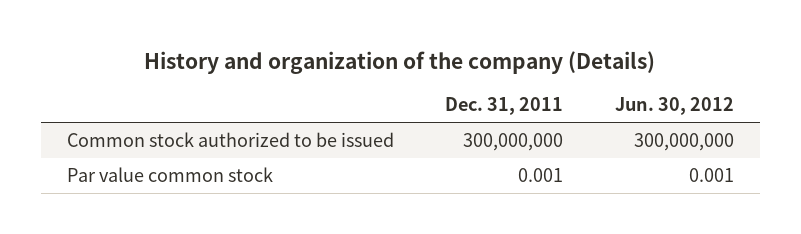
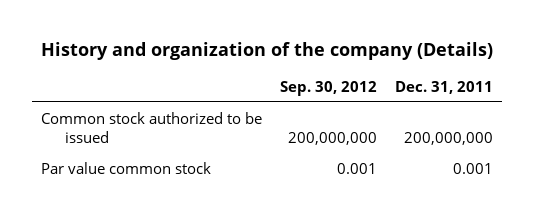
- | Dec. 31, 2011 | Jun. 30, 2012
+ | Sep. 30, 2012 | Dec. 31, 2011
- Common stock authorized to be issued | 300,000,000 | 300,000,000
+ Common stock authorized to be issued | 200,000,000 | 200,000,000

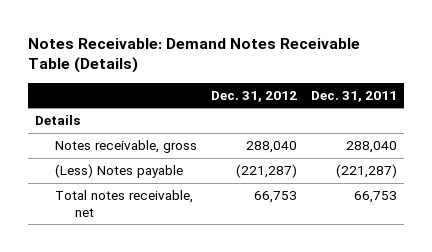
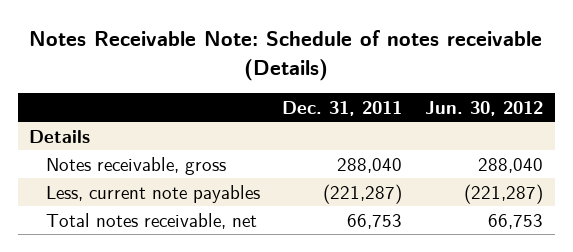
- Notes Receivable: Demand Notes Receivable Table (Details)
+ Notes Receivable Note: Schedule of notes receivable (Details)
- | Dec. 31, 2012 | Dec. 31, 2011
+ | Dec. 31, 2011 | Jun. 30, 2012
- (Less) Notes payable | (221,287) | (221,287)
+ Less, current note payables | (221,287) | (221,287)

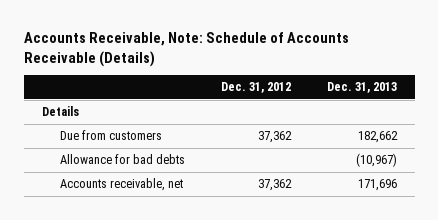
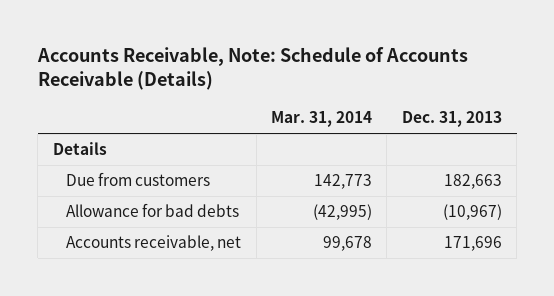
- | Dec. 31, 2012 | Dec. 31, 2013
+ | Mar. 31, 2014 | Dec. 31, 2013
- Due from customers | 37,362 | 182,662
+ Due from customers | 142,773 | 182,663

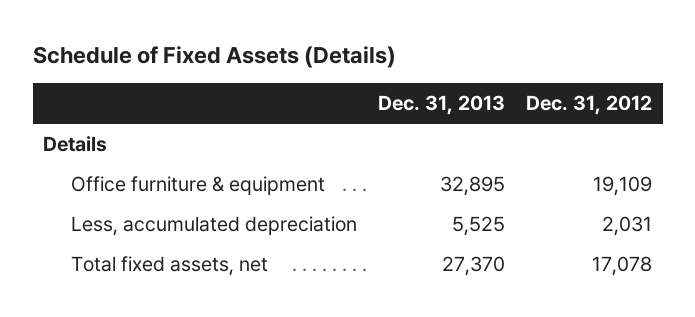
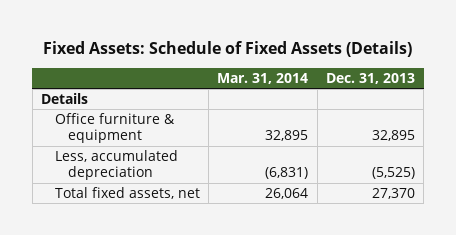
- Schedule of Fixed Assets (Details)
+ Fixed Assets: Schedule of Fixed Assets (Details)
- | Dec. 31, 2013 | Dec. 31, 2012
+ | Mar. 31, 2014 | Dec. 31, 2013
- Less, accumulated depreciation | 5,525 | 2,031
+ Less, accumulated depreciation | (6,831) | (5,525)

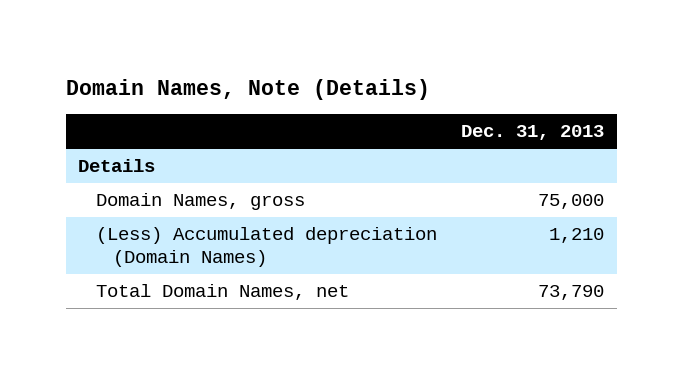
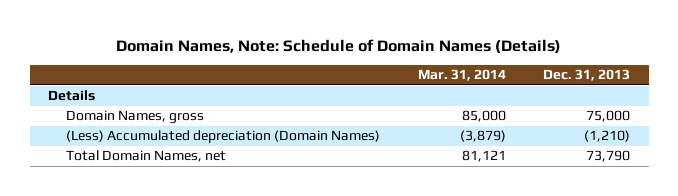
- Domain Names, Note (Details)
+ Domain Names, Note: Schedule of Domain Names (Details)
- | Dec. 31, 2013
+ | Mar. 31, 2014 | Dec. 31, 2013
- (Less) Accumulated depreciation (Domain Names) | 1,210
+ (Less) Accumulated depreciation (Domain Names) | (3,879) | (1,210)

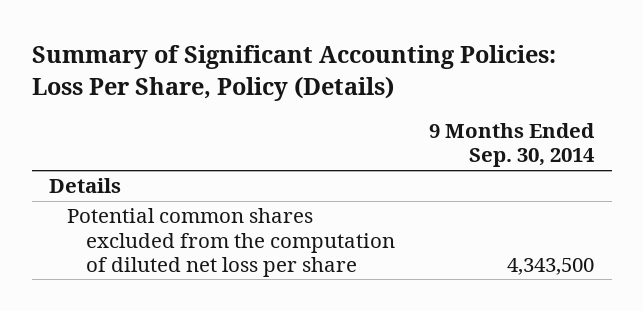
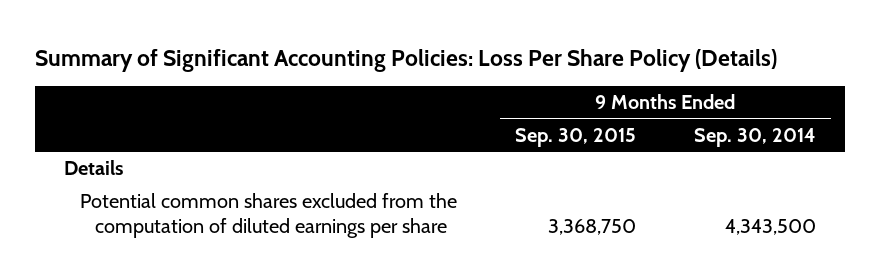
- Summary of Significant Accounting Policies: Loss Per Share, Policy (Details)
+ Summary of Significant Accounting Policies: Loss Per Share Policy (Details)
- | 9 Months Ended Sep. 30, 2014
+ | 9 Months Ended Sep. 30, 2015 | 9 Months Ended Sep. 30, 2014
- Potential common shares excluded from the computation of diluted net loss per share | 4,343,500
+ Potential common shares excluded from the computation of diluted earnings per share | 3,368,750 | 4,343,500

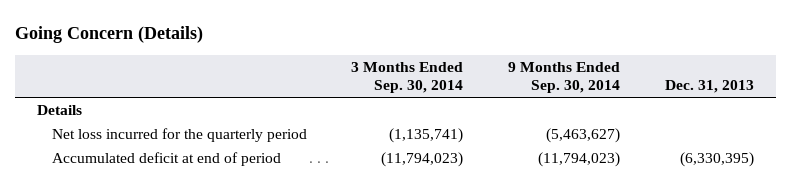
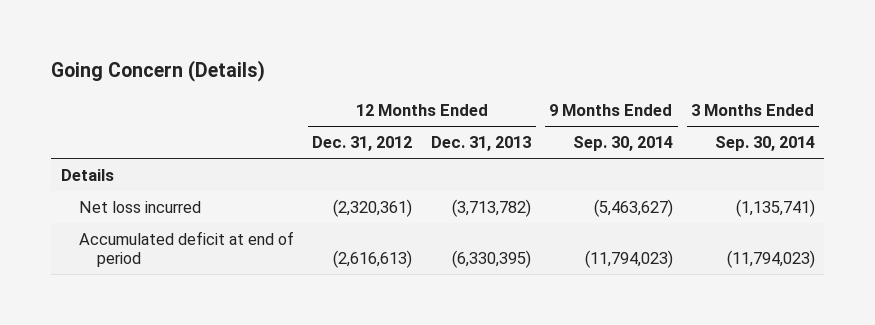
- | 3 Months Ended Sep. 30, 2014 | 9 Months Ended Sep. 30, 2014 | Dec. 31, 2013
+ | 12 Months Ended Dec. 31, 2012 | 12 Months Ended Dec. 31, 2013 | 9 Months Ended Sep. 30, 2014 | 3 Months Ended Sep. 30, 2014
- Net loss incurred for the quarterly period | (1,135,741) | (5,463,627) |
+ Net loss incurred | (2,320,361) | (3,713,782) | (5,463,627) | (1,135,741)

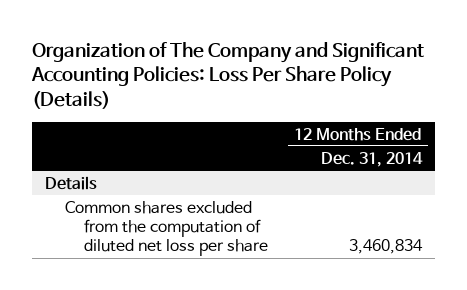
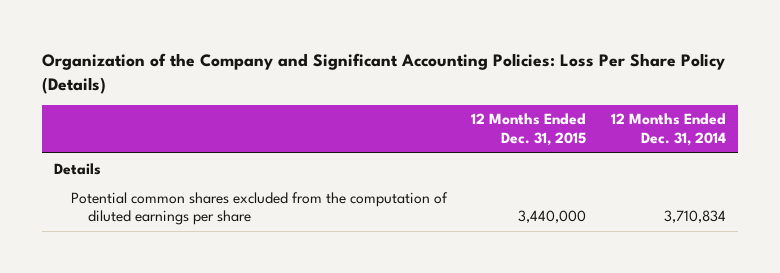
- Organization of The Company and Significant Accounting Policies: Loss Per Share Policy (Details)
+ Organization of the Company and Significant Accounting Policies: Loss Per Share Policy (Details)
- | 12 Months Ended Dec. 31, 2014
+ | 12 Months Ended Dec. 31, 2015 | 12 Months Ended Dec. 31, 2014
- Common shares excluded from the computation of diluted net loss per share | 3,460,834
+ Potential common shares excluded from the computation of diluted earnings per share | 3,440,000 | 3,710,834

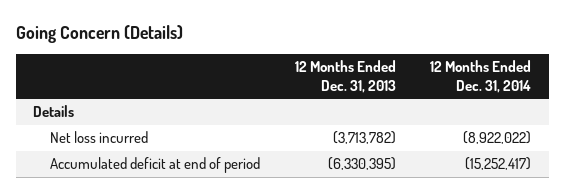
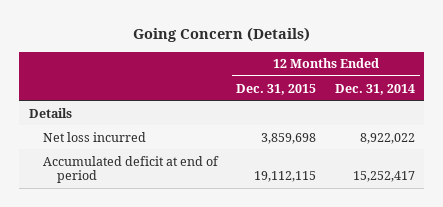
- | 12 Months Ended Dec. 31, 2013 | 12 Months Ended Dec. 31, 2014
+ | 12 Months Ended Dec. 31, 2015 | 12 Months Ended Dec. 31, 2014
- Net loss incurred | (3,713,782) | (8,922,022)
- Accumulated deficit at end of period | (6,330,395) | (15,252,417)
+ Net loss incurred | 3,859,698 | 8,922,022
+ Accumulated deficit at end of period | 19,112,115 | 15,252,417

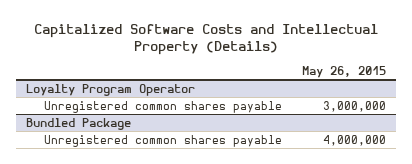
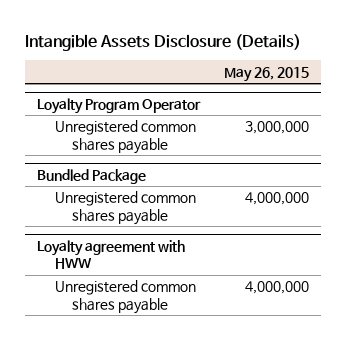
- Capitalized Software Costs and Intellectual Property (Details)
+ Intangible Assets Disclosure (Details)
+ Loyalty agreement with HWW
+ Unregistered common shares payable | 4,000,000

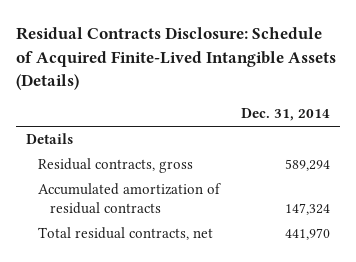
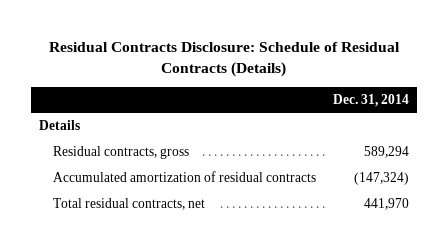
- Residual Contracts Disclosure: Schedule of Acquired Finite-Lived Intangible Assets (Details)
+ Residual Contracts Disclosure: Schedule of Residual Contracts (Details)
- Accumulated amortization of residual contracts | 147,324
+ Accumulated amortization of residual contracts | (147,324)

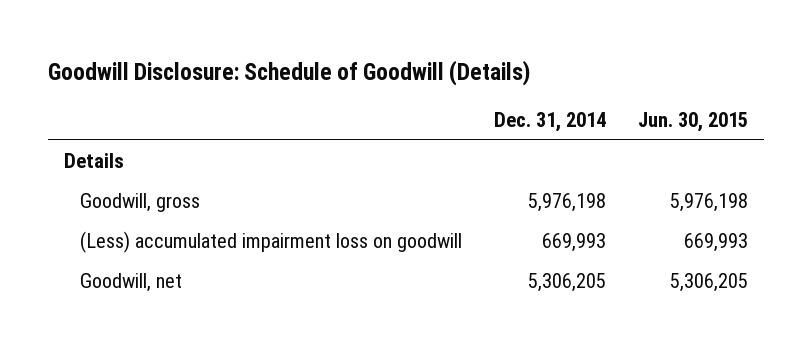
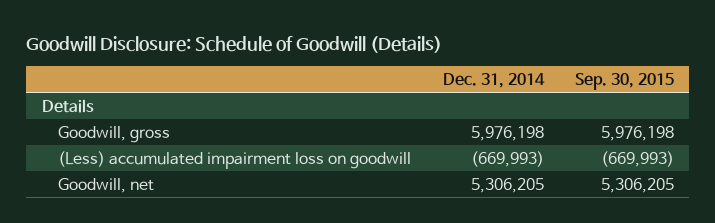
- | Dec. 31, 2014 | Jun. 30, 2015
+ | Dec. 31, 2014 | Sep. 30, 2015
- (Less) accumulated impairment loss on goodwill | 669,993 | 669,993
+ (Less) accumulated impairment loss on goodwill | (669,993) | (669,993)

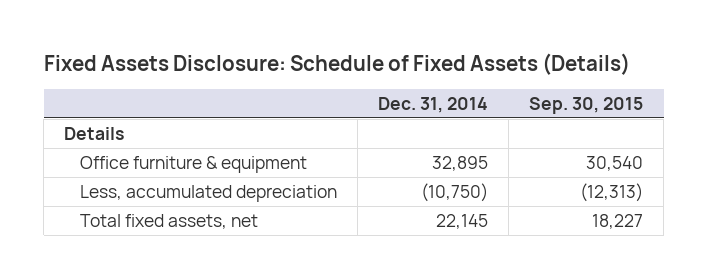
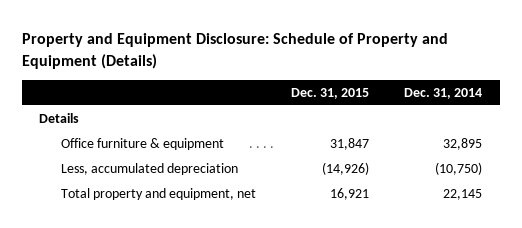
- Fixed Assets Disclosure: Schedule of Fixed Assets (Details)
+ Property and Equipment Disclosure: Schedule of Property and Equipment (Details)
- | Dec. 31, 2014 | Sep. 30, 2015
+ | Dec. 31, 2015 | Dec. 31, 2014
- Total fixed assets, net | 22,145 | 18,227
+ Total property and equipment, net | 16,921 | 22,145

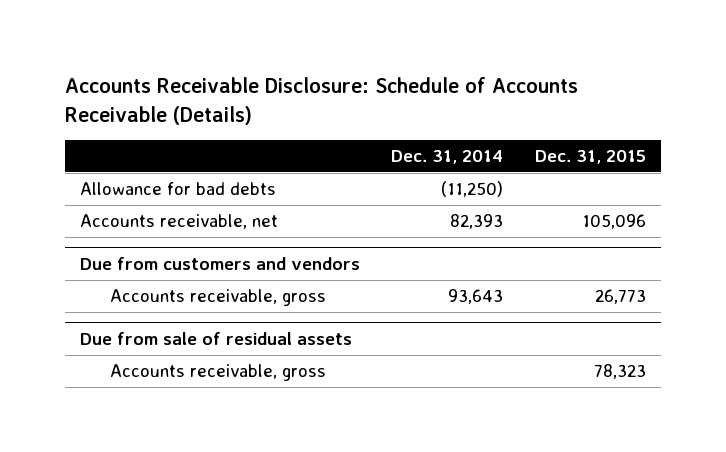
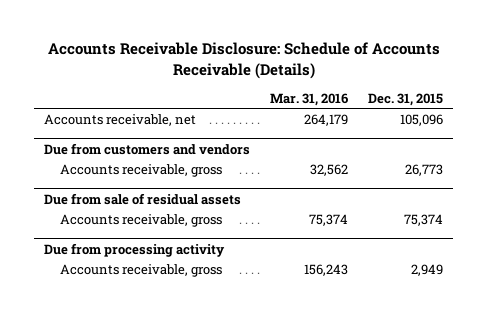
- | Dec. 31, 2014 | Dec. 31, 2015
+ | Mar. 31, 2016 | Dec. 31, 2015
- Allowance for bad debts | (11,250) |
@ Due from sale of residual assets
- Accounts receivable, gross | | 78,323
+ Accounts receivable, gross | 75,374 | 75,374
+ Due from processing activity
+ Accounts receivable, gross | 156,243 | 2,949

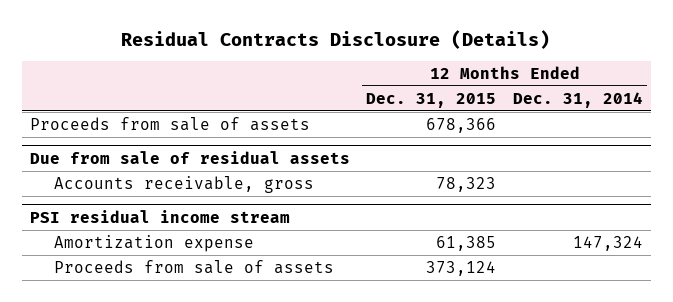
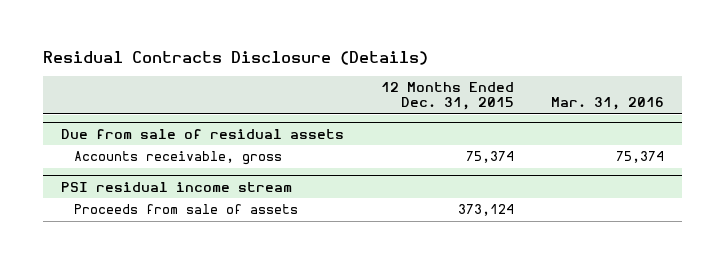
- | 12 Months Ended Dec. 31, 2015 | 12 Months Ended Dec. 31, 2014
+ | 12 Months Ended Dec. 31, 2015 | Mar. 31, 2016
- Proceeds from sale of assets | 678,366 |
@ Due from sale of residual assets
- Accounts receivable, gross | 78,323 |
+ Accounts receivable, gross | 75,374 | 75,374
@ PSI residual income stream
- Amortization expense | 61,385 | 147,324

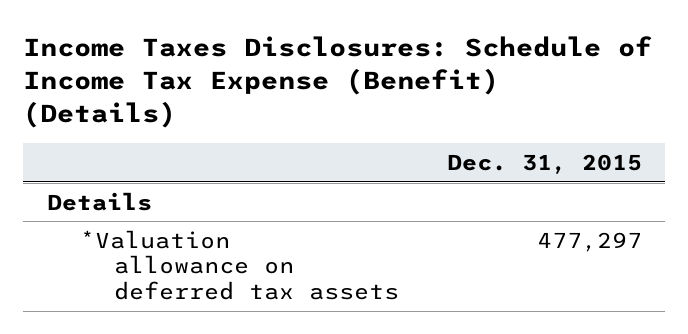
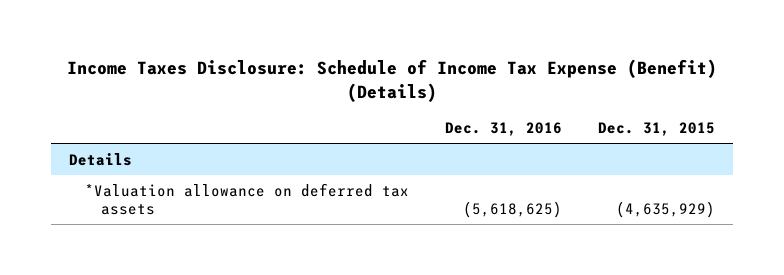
- Income Taxes Disclosures: Schedule of Income Tax Expense (Benefit) (Details)
+ Income Taxes Disclosure: Schedule of Income Tax Expense (Benefit) (Details)
- | Dec. 31, 2015
+ | Dec. 31, 2016 | Dec. 31, 2015
- *Valuation allowance on deferred tax assets | 477,297
+ *Valuation allowance on deferred tax assets | (5,618,625) | (4,635,929)

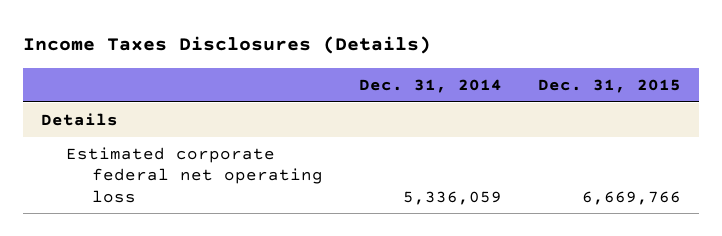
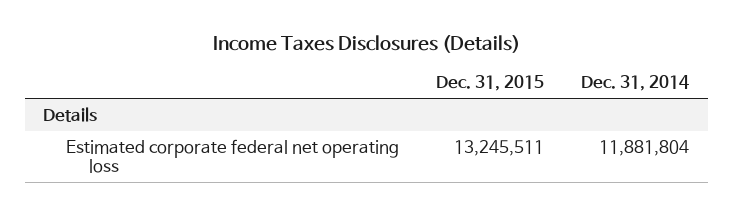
- | Dec. 31, 2014 | Dec. 31, 2015
+ | Dec. 31, 2015 | Dec. 31, 2014
- Estimated corporate federal net operating loss | 5,336,059 | 6,669,766
+ Estimated corporate federal net operating loss | 13,245,511 | 11,881,804

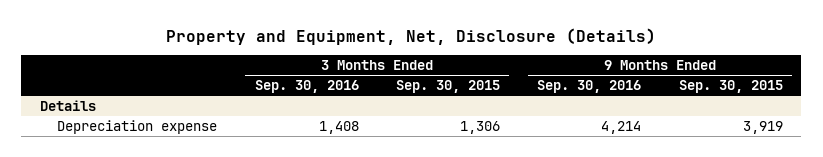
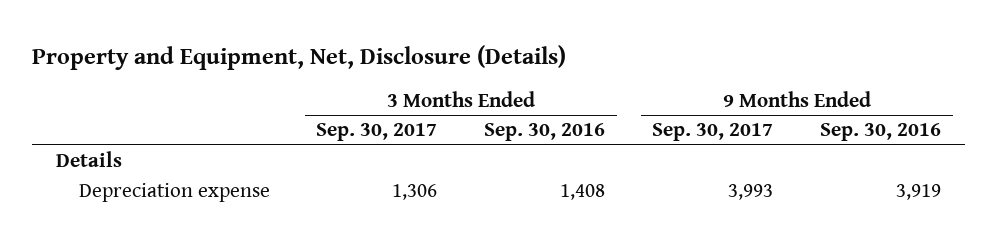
- | 3 Months Ended Sep. 30, 2016 | 3 Months Ended Sep. 30, 2015 | 9 Months Ended Sep. 30, 2016 | 9 Months Ended Sep. 30, 2015
+ | 3 Months Ended Sep. 30, 2017 | 3 Months Ended Sep. 30, 2016 | 9 Months Ended Sep. 30, 2017 | 9 Months Ended Sep. 30, 2016
- Depreciation expense | 1,408 | 1,306 | 4,214 | 3,919
+ Depreciation expense | 1,306 | 1,408 | 3,993 | 3,919

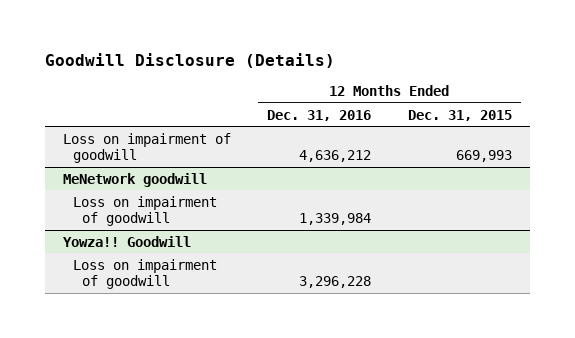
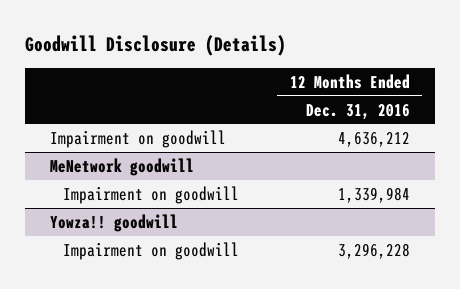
- | 12 Months Ended Dec. 31, 2016 | 12 Months Ended Dec. 31, 2015
+ | 12 Months Ended Dec. 31, 2016
- Loss on impairment of goodwill | 4,636,212 | 669,993
+ Impairment on goodwill | 4,636,212
@ MeNetwork goodwill
- Loss on impairment of goodwill | 1,339,984 |
- Yowza!! Goodwill
- Loss on impairment of goodwill | 3,296,228 |
@ MeNetwork goodwill
+ Impairment on goodwill | 1,339,984
+ Yowza!! goodwill
+ Impairment on goodwill | 3,296,228

